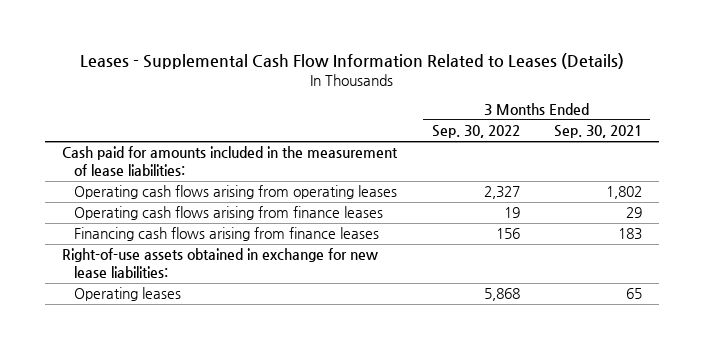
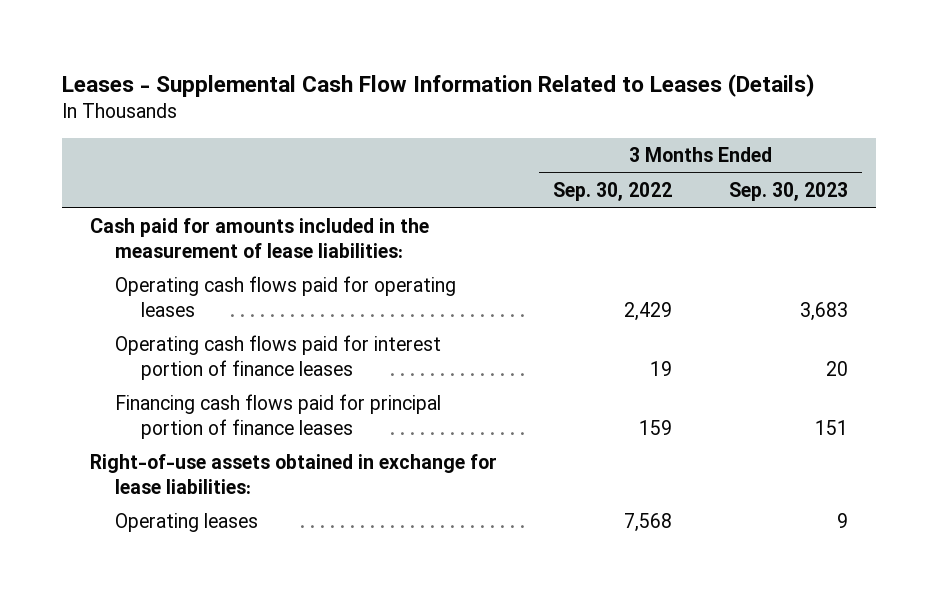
- | 3 Months Ended Sep. 30, 2022 | 3 Months Ended Sep. 30, 2021
+ | 3 Months Ended Sep. 30, 2022 | 3 Months Ended Sep. 30, 2023
- Operating cash flows arising from operating leases | 2,327 | 1,802
- Operating cash flows arising from finance leases | 19 | 29
- Financing cash flows arising from finance leases | 156 | 183
- Right-of-use assets obtained in exchange for new lease liabilities:
- Operating leases | 5,868 | 65
+ Operating cash flows paid for operating leases | 2,429 | 3,683
+ Operating cash flows paid for interest portion of finance leases | 19 | 20
+ Financing cash flows paid for principal portion of finance leases | 159 | 151
+ Right-of-use assets obtained in exchange for lease liabilities:
+ Operating leases | 7,568 | 9

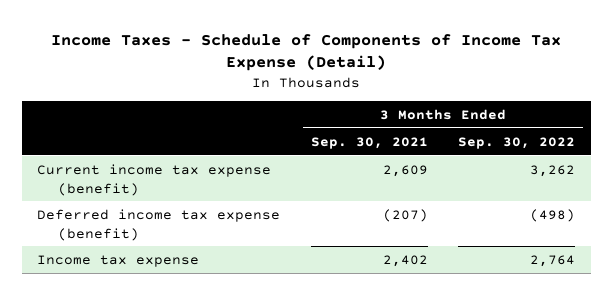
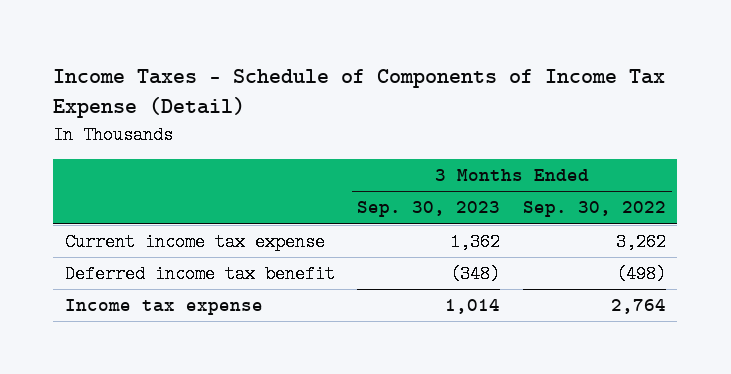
- | 3 Months Ended Sep. 30, 2021 | 3 Months Ended Sep. 30, 2022
+ | 3 Months Ended Sep. 30, 2023 | 3 Months Ended Sep. 30, 2022
- Current income tax expense (benefit) | 2,609 | 3,262
- Deferred income tax expense (benefit) | (207) | (498)
+ Current income tax expense | 1,362 | 3,262
+ Deferred income tax benefit | (348) | (498)

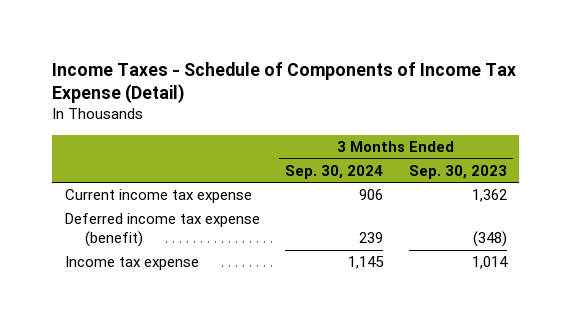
- | 3 Months Ended Sep. 30, 2023 | 3 Months Ended Sep. 30, 2022
+ | 3 Months Ended Sep. 30, 2024 | 3 Months Ended Sep. 30, 2023
- Deferred income tax benefit | (348) | (498)
+ Deferred income tax expense (benefit) | 239 | (348)

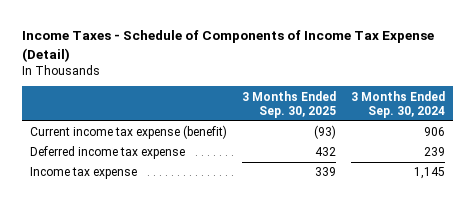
- | 3 Months Ended Sep. 30, 2024 | 3 Months Ended Sep. 30, 2023
+ | 3 Months Ended Sep. 30, 2025 | 3 Months Ended Sep. 30, 2024
- Current income tax expense | 906 | 1,362
- Deferred income tax expense (benefit) | 239 | (348)
+ Current income tax expense (benefit) | (93) | 906
+ Deferred income tax expense | 432 | 239

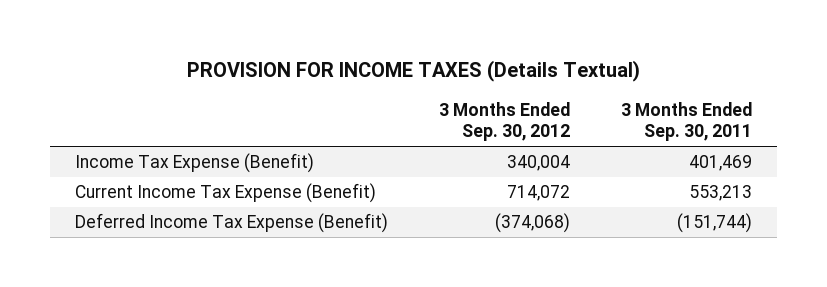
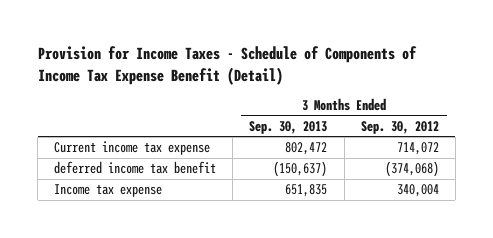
- PROVISION FOR INCOME TAXES (Details Textual)
+ Provision for Income Taxes - Schedule of Components of Income Tax Expense Benefit (Detail)
- | 3 Months Ended Sep. 30, 2012 | 3 Months Ended Sep. 30, 2011
+ | 3 Months Ended Sep. 30, 2013 | 3 Months Ended Sep. 30, 2012
- Income Tax Expense (Benefit) | 340,004 | 401,469
- Current Income Tax Expense (Benefit) | 714,072 | 553,213
- Deferred Income Tax Expense (Benefit) | (374,068) | (151,744)
+ Current income tax expense | 802,472 | 714,072
+ deferred income tax benefit | (150,637) | (374,068)
+ Income tax expense | 651,835 | 340,004

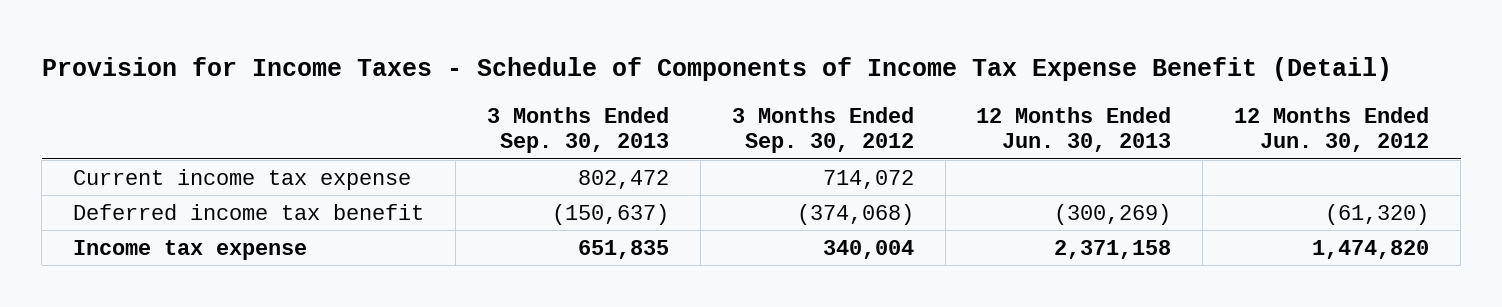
- | 3 Months Ended Sep. 30, 2013 | 3 Months Ended Sep. 30, 2012
+ | 3 Months Ended Sep. 30, 2013 | 3 Months Ended Sep. 30, 2012 | 12 Months Ended Jun. 30, 2013 | 12 Months Ended Jun. 30, 2012
- deferred income tax benefit | (150,637) | (374,068)
+ Deferred income tax benefit | (150,637) | (374,068) | (300,269) | (61,320)

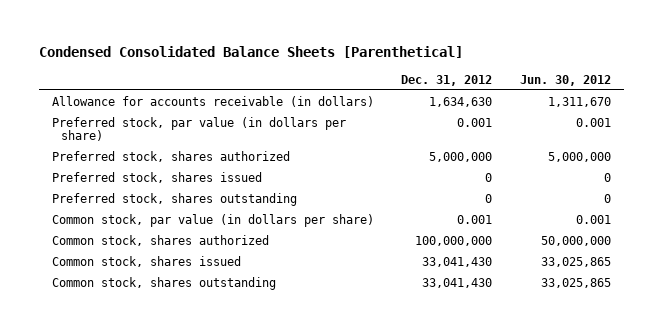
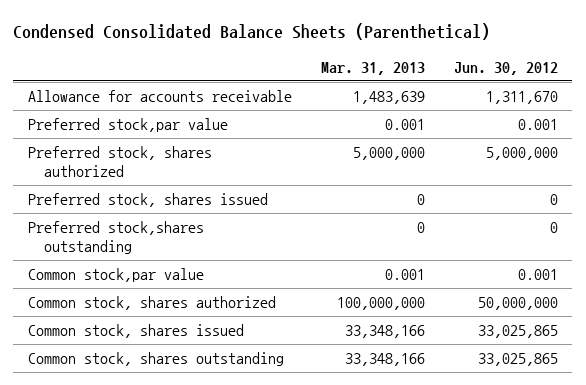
- Condensed Consolidated Balance Sheets [Parenthetical]
+ Condensed Consolidated Balance Sheets (Parenthetical)
- | Dec. 31, 2012 | Jun. 30, 2012
+ | Mar. 31, 2013 | Jun. 30, 2012
- Allowance for accounts receivable (in dollars) | 1,634,630 | 1,311,670
- Preferred stock, par value (in dollars per share) | 0.001 | 0.001
+ Allowance for accounts receivable | 1,483,639 | 1,311,670
+ Preferred stock,par value | 0.001 | 0.001
- Preferred stock, shares outstanding | 0 | 0
- Common stock, par value (in dollars per share) | 0.001 | 0.001
+ Preferred stock,shares outstanding | 0 | 0
+ Common stock,par value | 0.001 | 0.001

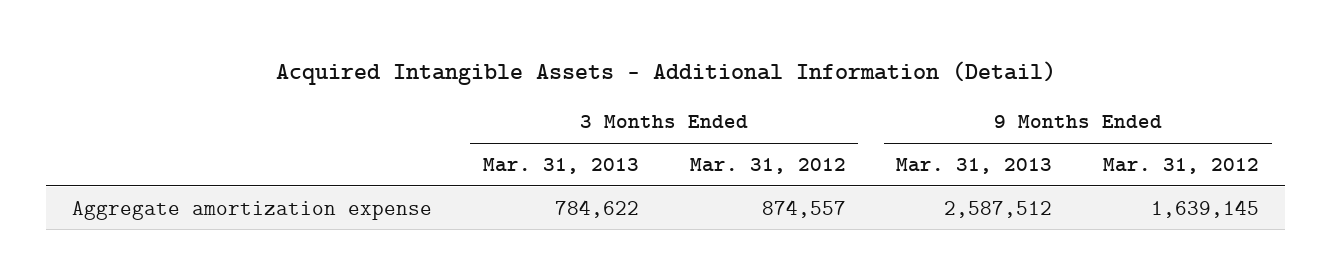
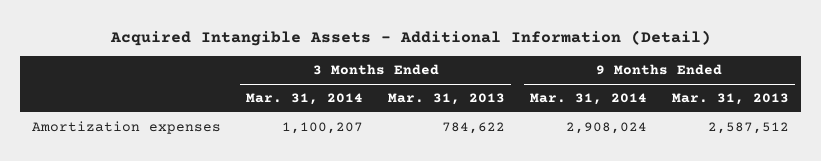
- | 3 Months Ended Mar. 31, 2013 | 3 Months Ended Mar. 31, 2012 | 9 Months Ended Mar. 31, 2013 | 9 Months Ended Mar. 31, 2012
+ | 3 Months Ended Mar. 31, 2014 | 3 Months Ended Mar. 31, 2013 | 9 Months Ended Mar. 31, 2014 | 9 Months Ended Mar. 31, 2013
- Aggregate amortization expense | 784,622 | 874,557 | 2,587,512 | 1,639,145
+ Amortization expenses | 1,100,207 | 784,622 | 2,908,024 | 2,587,512

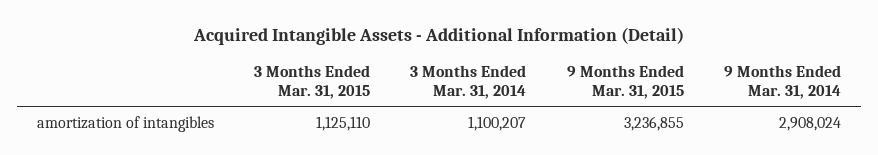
- | 3 Months Ended Mar. 31, 2014 | 3 Months Ended Mar. 31, 2013 | 9 Months Ended Mar. 31, 2014 | 9 Months Ended Mar. 31, 2013
+ | 3 Months Ended Mar. 31, 2015 | 3 Months Ended Mar. 31, 2014 | 9 Months Ended Mar. 31, 2015 | 9 Months Ended Mar. 31, 2014
- Amortization expenses | 1,100,207 | 784,622 | 2,908,024 | 2,587,512
+ amortization of intangibles | 1,125,110 | 1,100,207 | 3,236,855 | 2,908,024

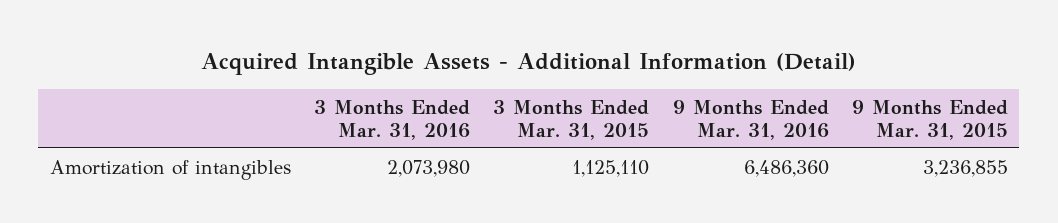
- | 3 Months Ended Mar. 31, 2015 | 3 Months Ended Mar. 31, 2014 | 9 Months Ended Mar. 31, 2015 | 9 Months Ended Mar. 31, 2014
+ | 3 Months Ended Mar. 31, 2016 | 3 Months Ended Mar. 31, 2015 | 9 Months Ended Mar. 31, 2016 | 9 Months Ended Mar. 31, 2015
- amortization of intangibles | 1,125,110 | 1,100,207 | 3,236,855 | 2,908,024
+ Amortization of intangibles | 2,073,980 | 1,125,110 | 6,486,360 | 3,236,855

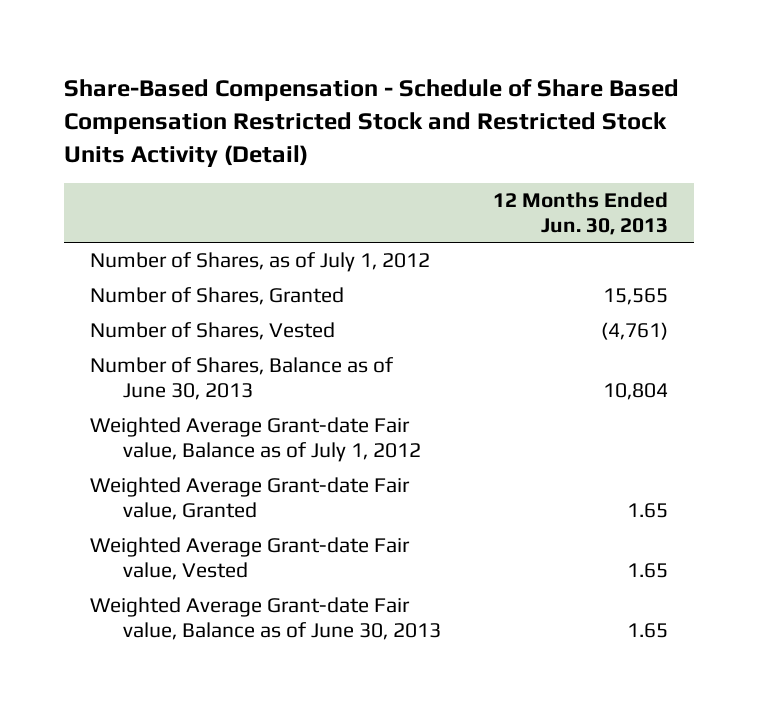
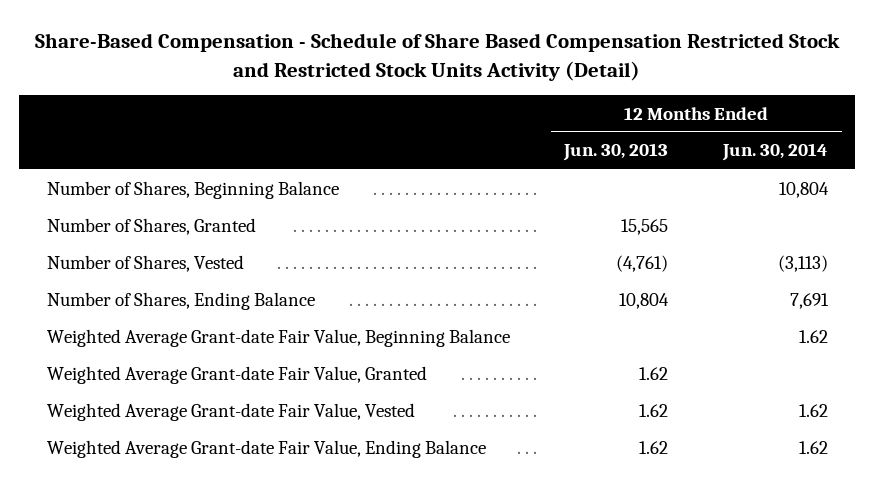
- | 12 Months Ended Jun. 30, 2013
+ | 12 Months Ended Jun. 30, 2013 | 12 Months Ended Jun. 30, 2014
- Number of Shares, as of July 1, 2012
+ Number of Shares, Beginning Balance | | 10,804
- Number of Shares, Balance as of June 30, 2013 | 10,804
- Weighted Average Grant-date Fair value, Balance as of July 1, 2012
- Weighted Average Grant-date Fair value, Granted | 1.65
- Weighted Average Grant-date Fair value, Vested | 1.65
- Weighted Average Grant-date Fair value, Balance as of June 30, 2013 | 1.65
+ Number of Shares, Ending Balance | 10,804 | 7,691
+ Weighted Average Grant-date Fair Value, Beginning Balance | | 1.62
+ Weighted Average Grant-date Fair Value, Granted | 1.62 |
+ Weighted Average Grant-date Fair Value, Vested | 1.62 | 1.62
+ Weighted Average Grant-date Fair Value, Ending Balance | 1.62 | 1.62

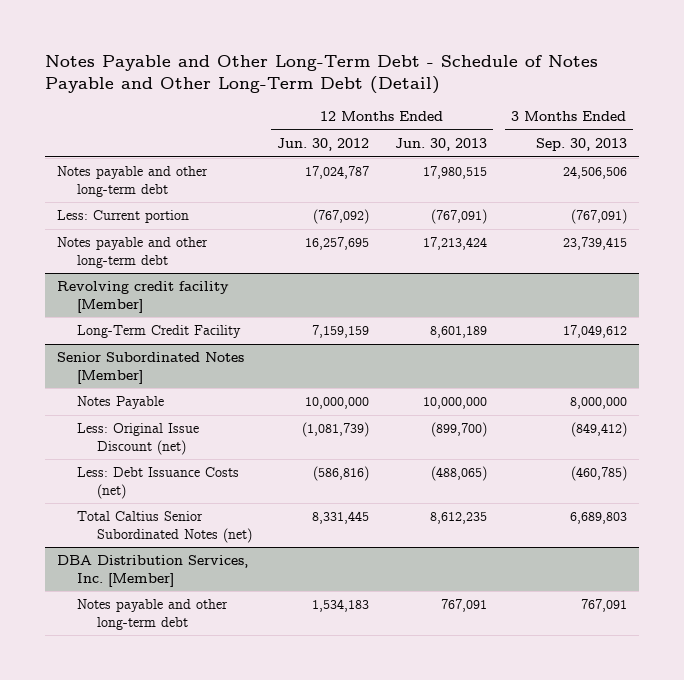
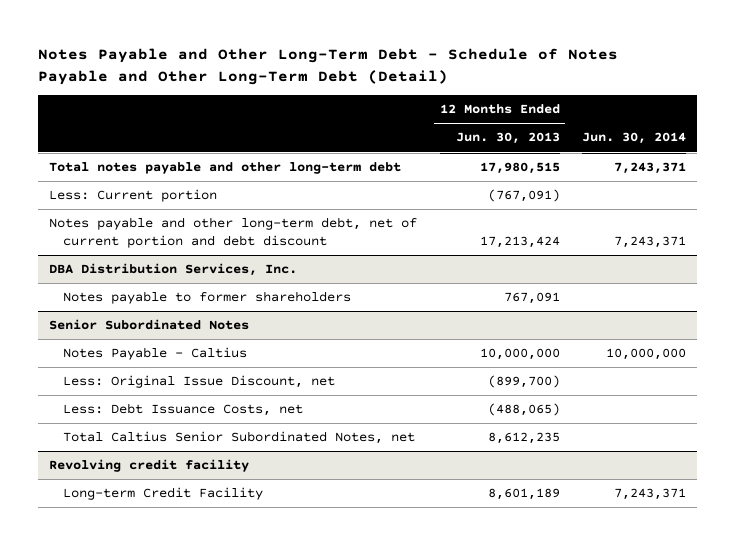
- | 12 Months Ended Jun. 30, 2012 | 12 Months Ended Jun. 30, 2013 | 3 Months Ended Sep. 30, 2013
+ | 12 Months Ended Jun. 30, 2013 | Jun. 30, 2014
- Notes payable and other long-term debt | 17,024,787 | 17,980,515 | 24,506,506
+ Total notes payable and other long-term debt | 17,980,515 | 7,243,371
- Notes payable and other long-term debt | 16,257,695 | 17,213,424 | 23,739,415
- Revolving credit facility [Member]
- Long-Term Credit Facility | 7,159,159 | 8,601,189 | 17,049,612
- Senior Subordinated Notes [Member]
- Notes Payable | 10,000,000 | 10,000,000 | 8,000,000
- Less: Original Issue Discount (net) | (1,081,739) | (899,700) | (849,412)
- Less: Debt Issuance Costs (net) | (586,816) | (488,065) | (460,785)
- Total Caltius Senior Subordinated Notes (net) | 8,331,445 | 8,612,235 | 6,689,803
- DBA Distribution Services, Inc. [Member]
- Notes payable and other long-term debt | 1,534,183 | 767,091 | 767,091
+ Notes payable and other long-term debt, net of current portion and debt discount | 17,213,424 | 7,243,371
+ DBA Distribution Services, Inc.
+ Notes payable to former shareholders | 767,091 |
+ Senior Subordinated Notes
+ Notes Payable - Caltius | 10,000,000 | 10,000,000
+ Less: Original Issue Discount, net | (899,700) |
+ Less: Debt Issuance Costs, net | (488,065) |
+ Total Caltius Senior Subordinated Notes, net | 8,612,235 |
+ Revolving credit facility
+ Long-term Credit Facility | 8,601,189 | 7,243,371

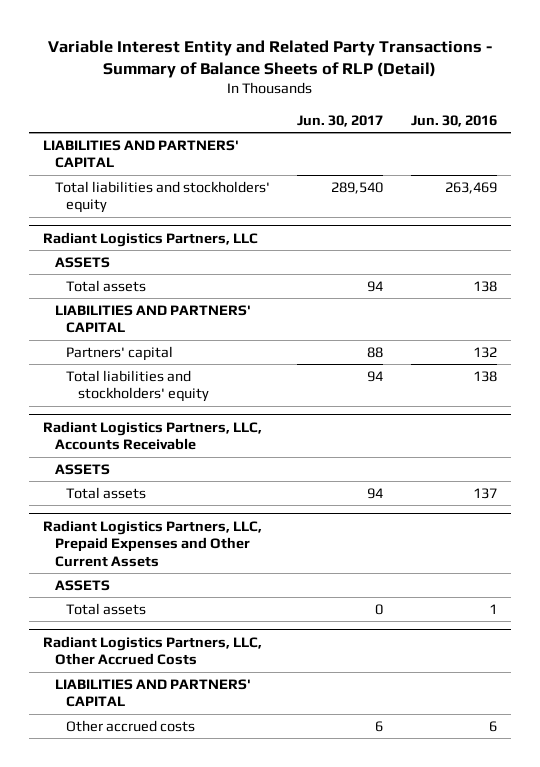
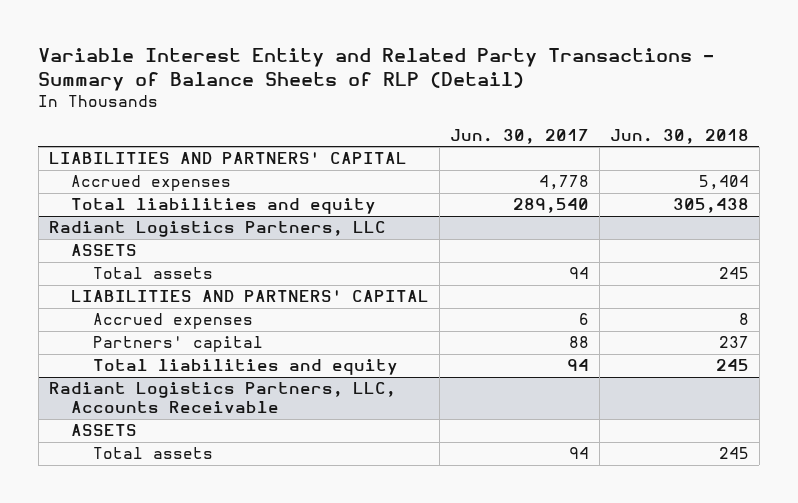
- | Jun. 30, 2017 | Jun. 30, 2016
+ | Jun. 30, 2017 | Jun. 30, 2018
- Total liabilities and stockholders' equity | 289,540 | 263,469
+ Accrued expenses | 4,778 | 5,404
+ Total liabilities and equity | 289,540 | 305,438
@ Radiant Logistics Partners, LLC
+ Accrued expenses | 6 | 8
- Total liabilities and stockholders' equity | 94 | 138
+ Total liabilities and equity | 94 | 245
- Radiant Logistics Partners, LLC, Prepaid Expenses and Other Current Assets
- ASSETS
- Total assets | 0 | 1
- Radiant Logistics Partners, LLC, Other Accrued Costs
- LIABILITIES AND PARTNERS' CAPITAL
- Other accrued costs | 6 | 6

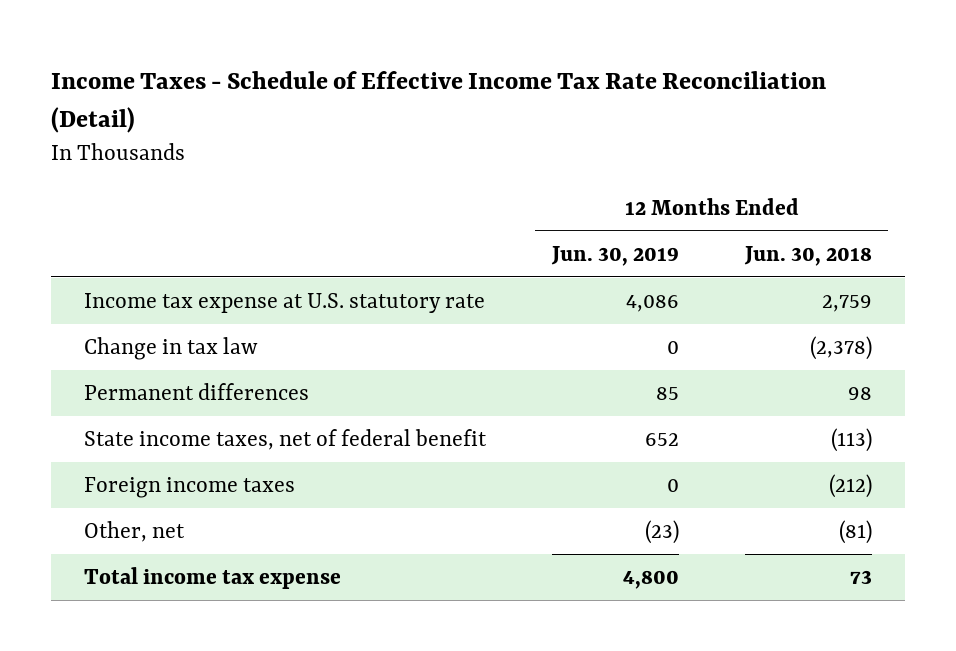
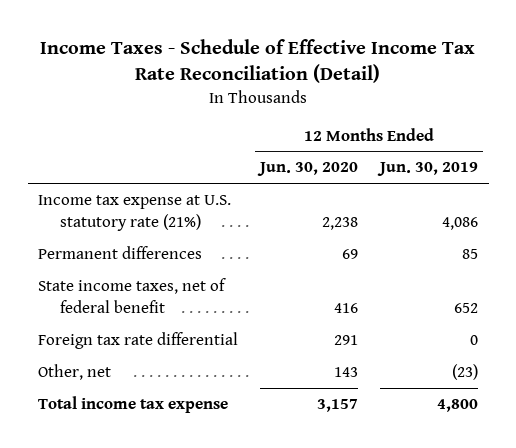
- | 12 Months Ended Jun. 30, 2019 | 12 Months Ended Jun. 30, 2018
+ | 12 Months Ended Jun. 30, 2020 | 12 Months Ended Jun. 30, 2019
- Income tax expense at U.S. statutory rate | 4,086 | 2,759
- Change in tax law | 0 | (2,378)
+ Income tax expense at U.S. statutory rate (21%) | 2,238 | 4,086
- Foreign income taxes | 0 | (212)
+ Foreign tax rate differential | 291 | 0

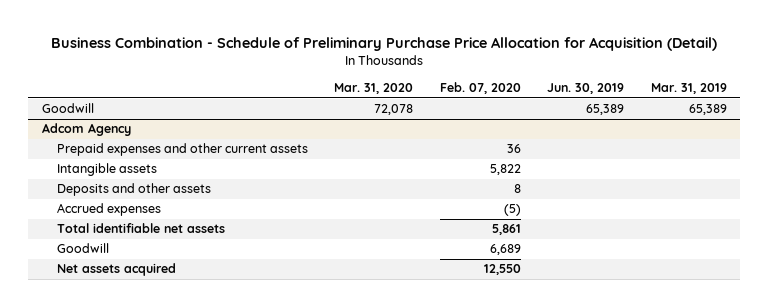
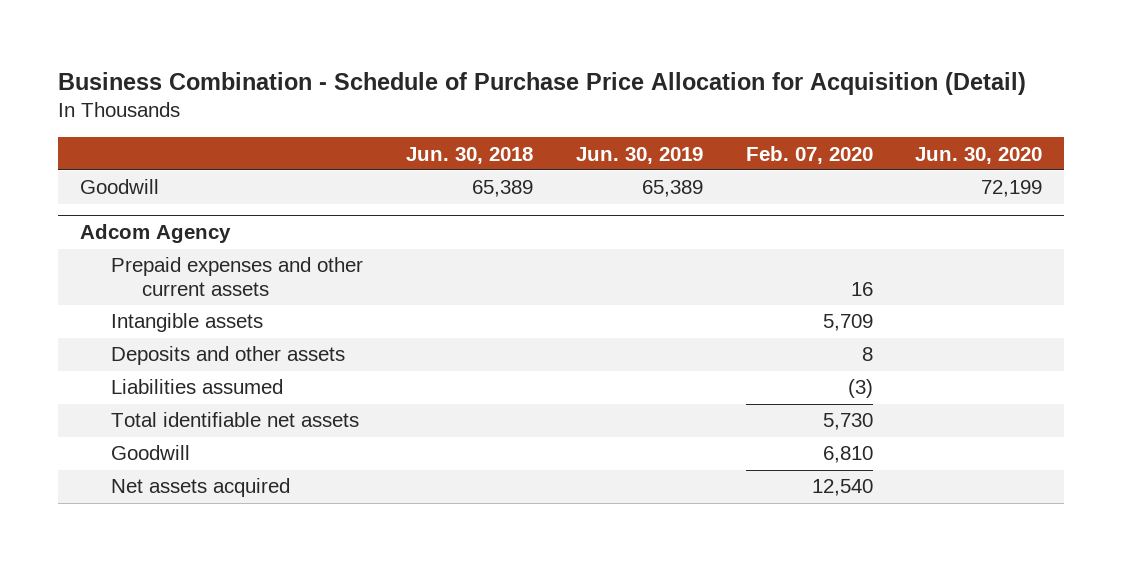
- Business Combination - Schedule of Preliminary Purchase Price Allocation for Acquisition (Detail)
+ Business Combination - Schedule of Purchase Price Allocation for Acquisition (Detail)
- | Mar. 31, 2020 | Feb. 07, 2020 | Jun. 30, 2019 | Mar. 31, 2019
+ | Jun. 30, 2018 | Jun. 30, 2019 | Feb. 07, 2020 | Jun. 30, 2020
@ Adcom Agency
- Prepaid expenses and other current assets | | 36 | |
- Intangible assets | | 5,822 | |
+ Prepaid expenses and other current assets | | | 16 |
+ Intangible assets | | | 5,709 |
- Accrued expenses | | (5) | |
- Total identifiable net assets | | 5,861 | |
- Goodwill | | 6,689 | |
- Net assets acquired | | 12,550 | |
+ Liabilities assumed | | | (3) |
+ Total identifiable net assets | | | 5,730 |
+ Goodwill | | | 6,810 |
+ Net assets acquired | | | 12,540 |

